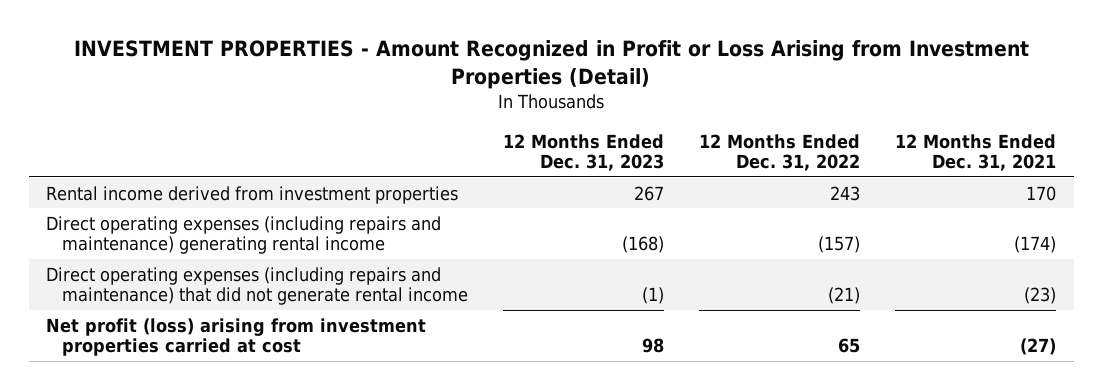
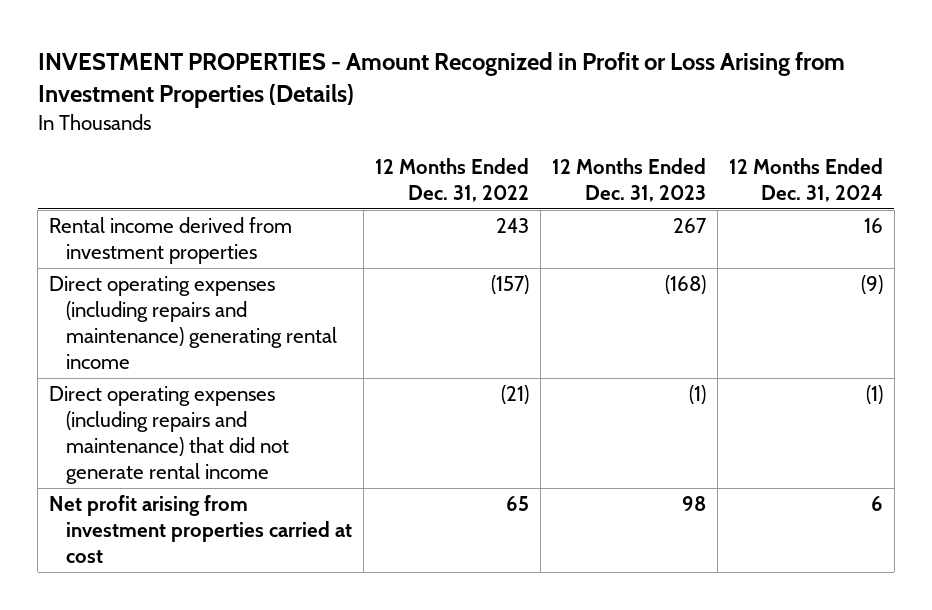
- INVESTMENT PROPERTIES - Amount Recognized in Profit or Loss Arising from Investment Properties (Detail)
+ INVESTMENT PROPERTIES - Amount Recognized in Profit or Loss Arising from Investment Properties (Details)
- | 12 Months Ended Dec. 31, 2023 | 12 Months Ended Dec. 31, 2022 | 12 Months Ended Dec. 31, 2021
+ | 12 Months Ended Dec. 31, 2022 | 12 Months Ended Dec. 31, 2023 | 12 Months Ended Dec. 31, 2024
- Net profit (loss) arising from investment properties carried at cost | 98 | 65 | (27)
+ Net profit arising from investment properties carried at cost | 65 | 98 | 6

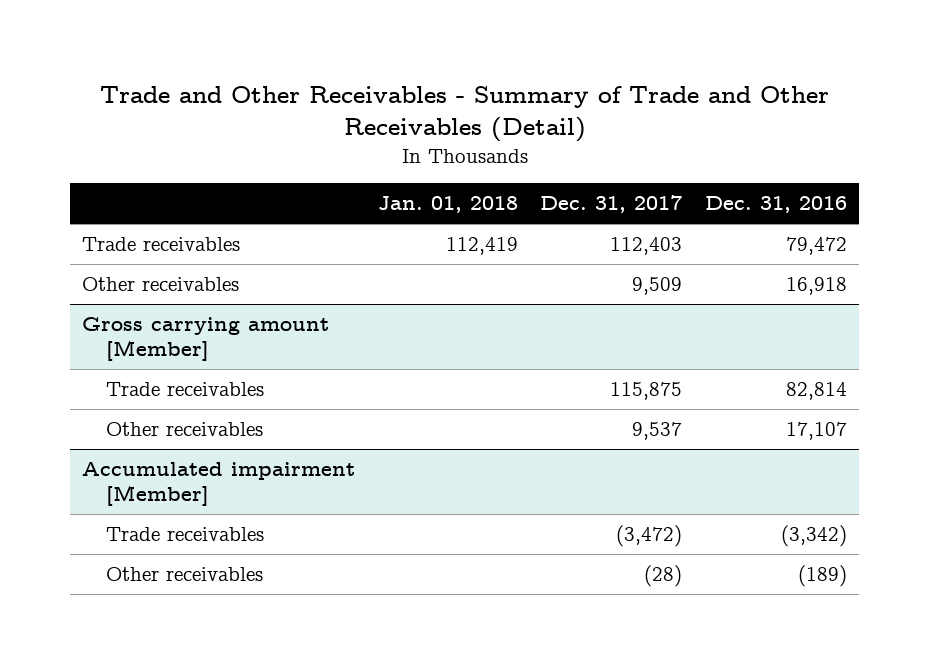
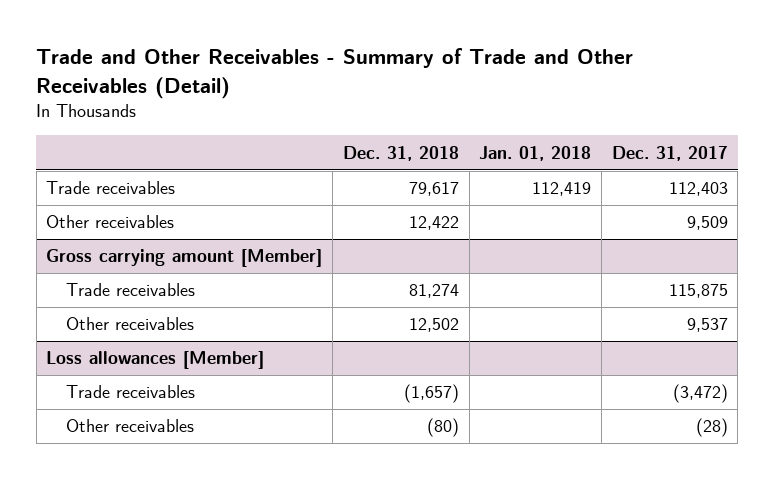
- | Jan. 01, 2018 | Dec. 31, 2017 | Dec. 31, 2016
+ | Dec. 31, 2018 | Jan. 01, 2018 | Dec. 31, 2017
- Accumulated impairment [Member]
+ Loss allowances [Member]

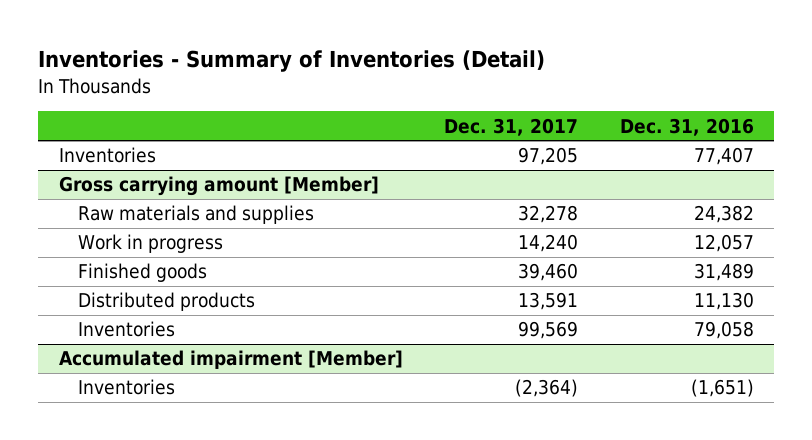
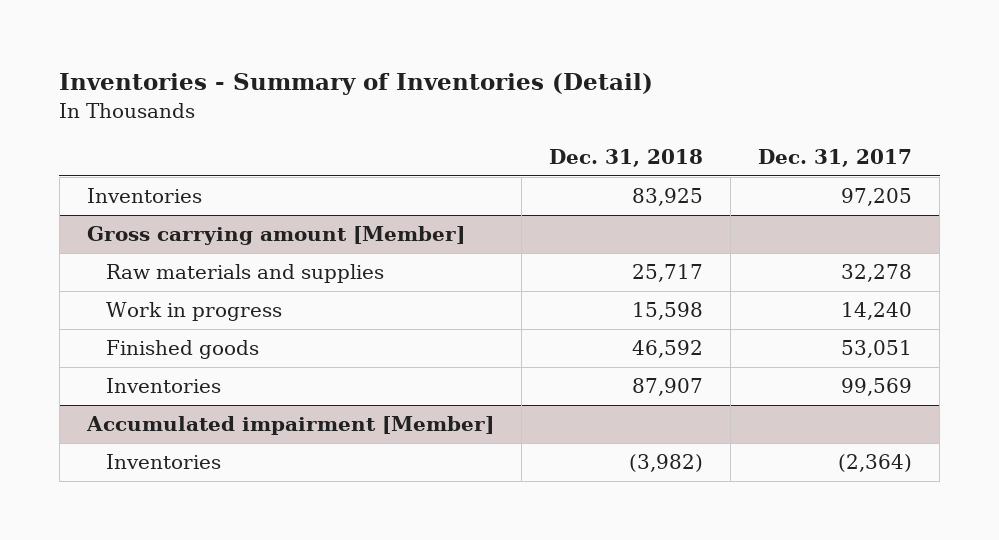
- | Dec. 31, 2017 | Dec. 31, 2016
+ | Dec. 31, 2018 | Dec. 31, 2017
@ Gross carrying amount [Member]
- Finished goods | 39,460 | 31,489
- Distributed products | 13,591 | 11,130
+ Finished goods | 46,592 | 53,051

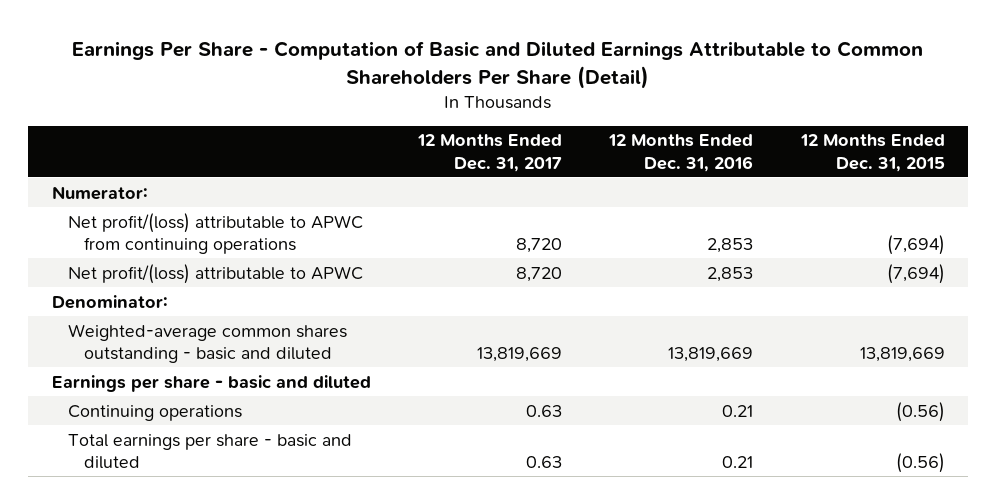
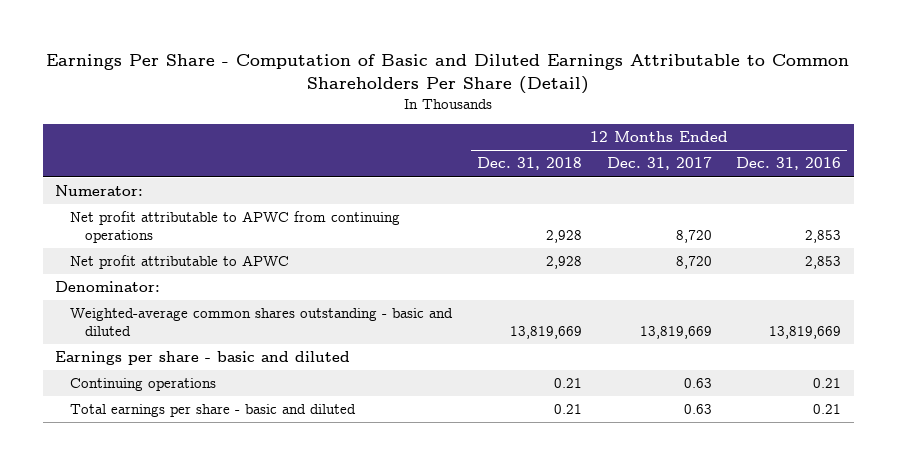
- | 12 Months Ended Dec. 31, 2017 | 12 Months Ended Dec. 31, 2016 | 12 Months Ended Dec. 31, 2015
+ | 12 Months Ended Dec. 31, 2018 | 12 Months Ended Dec. 31, 2017 | 12 Months Ended Dec. 31, 2016
- Net profit/(loss) attributable to APWC from continuing operations | 8,720 | 2,853 | (7,694)
- Net profit/(loss) attributable to APWC | 8,720 | 2,853 | (7,694)
+ Net profit attributable to APWC from continuing operations | 2,928 | 8,720 | 2,853
+ Net profit attributable to APWC | 2,928 | 8,720 | 2,853

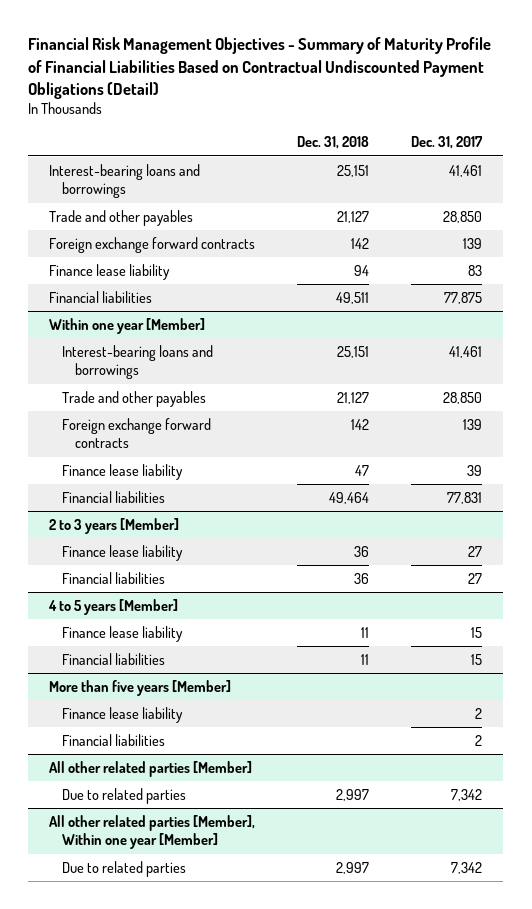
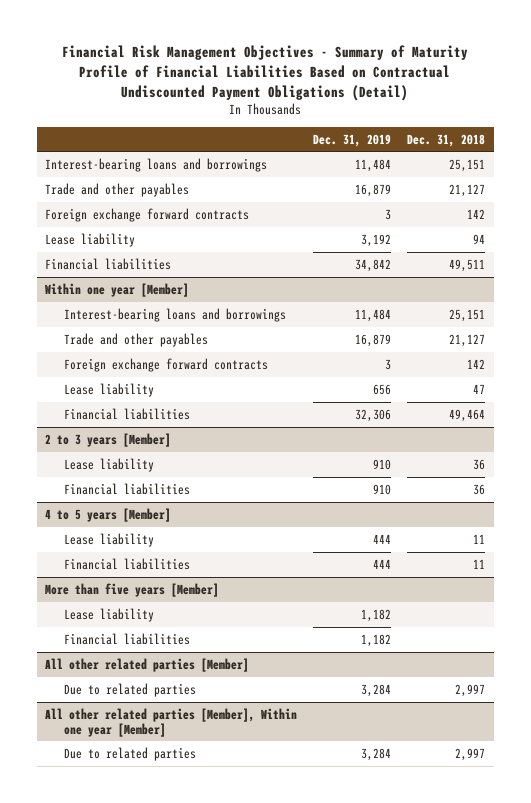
- | Dec. 31, 2018 | Dec. 31, 2017
+ | Dec. 31, 2019 | Dec. 31, 2018
- Finance lease liability | 94 | 83
+ Lease liability | 3,192 | 94
@ Within one year [Member]
- Finance lease liability | 47 | 39
+ Lease liability | 656 | 47
@ 2 to 3 years [Member]
- Finance lease liability | 36 | 27
+ Lease liability | 910 | 36
@ 4 to 5 years [Member]
- Finance lease liability | 11 | 15
+ Lease liability | 444 | 11
@ More than five years [Member]
- Finance lease liability | | 2
+ Lease liability | 1,182 |

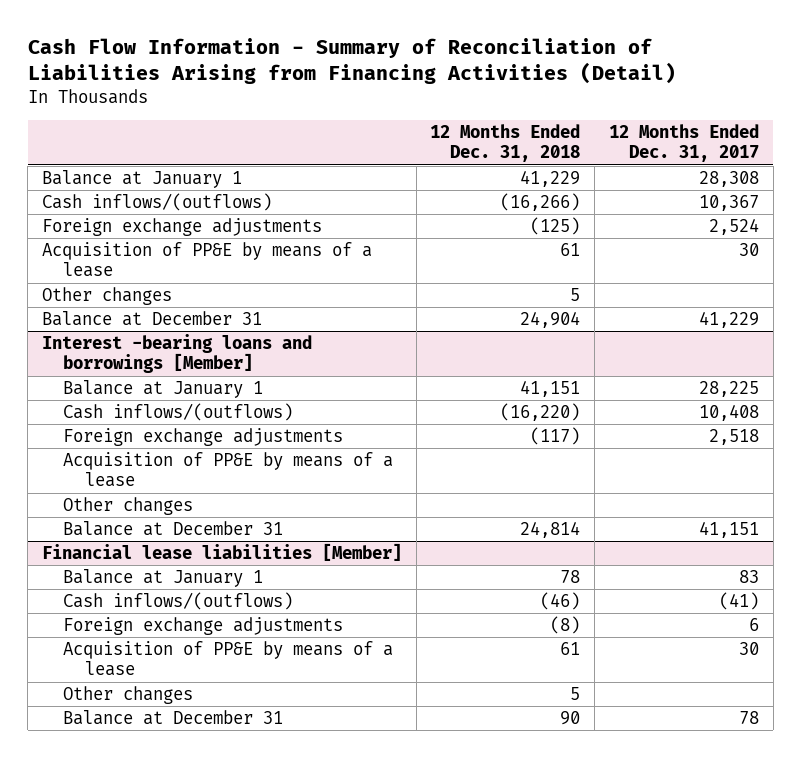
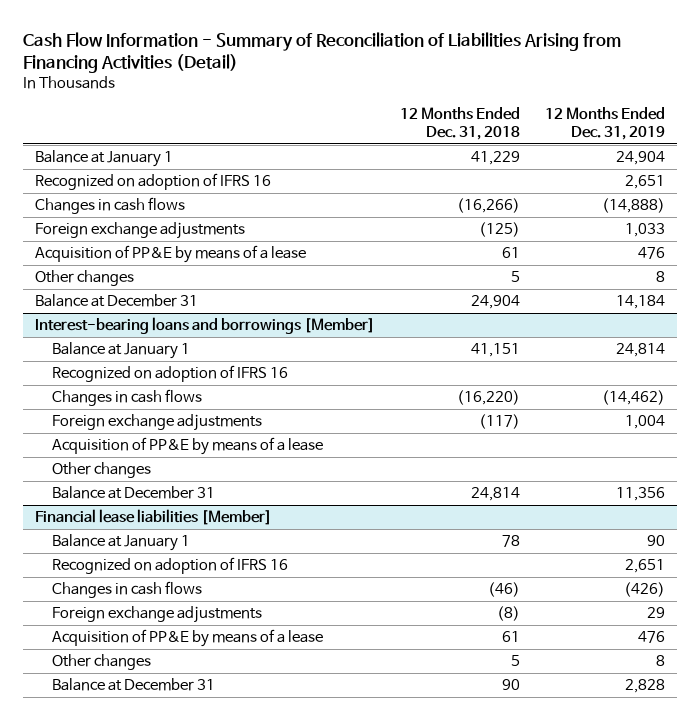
- | 12 Months Ended Dec. 31, 2018 | 12 Months Ended Dec. 31, 2017
+ | 12 Months Ended Dec. 31, 2018 | 12 Months Ended Dec. 31, 2019
- Cash inflows/(outflows) | (16,266) | 10,367
+ Recognized on adoption of IFRS 16 | | 2,651
+ Changes in cash flows | (16,266) | (14,888)
- Interest -bearing loans and borrowings [Member]
+ Interest-bearing loans and borrowings [Member]
- Cash inflows/(outflows) | (16,220) | 10,408
+ Recognized on adoption of IFRS 16
+ Changes in cash flows | (16,220) | (14,462)
@ Financial lease liabilities [Member]
- Cash inflows/(outflows) | (46) | (41)
+ Recognized on adoption of IFRS 16 | | 2,651
+ Changes in cash flows | (46) | (426)

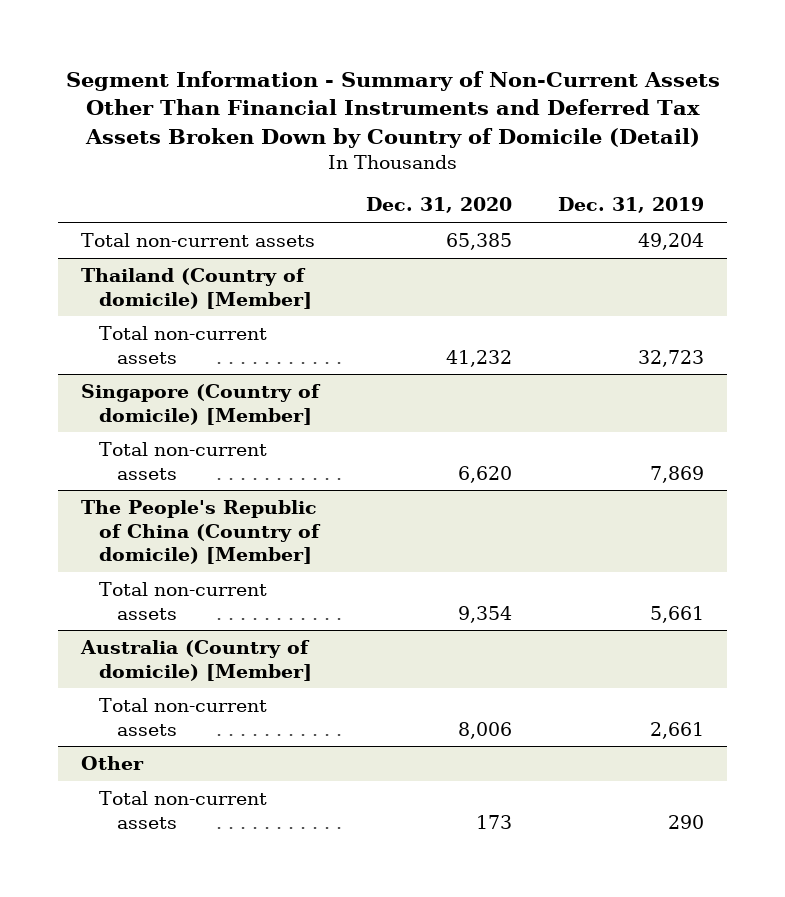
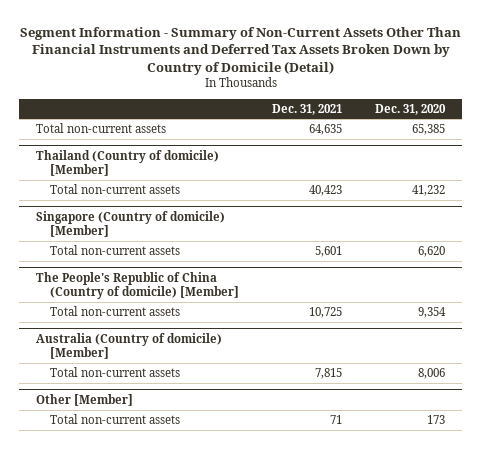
- | Dec. 31, 2020 | Dec. 31, 2019
+ | Dec. 31, 2021 | Dec. 31, 2020
- Other
+ Other [Member]

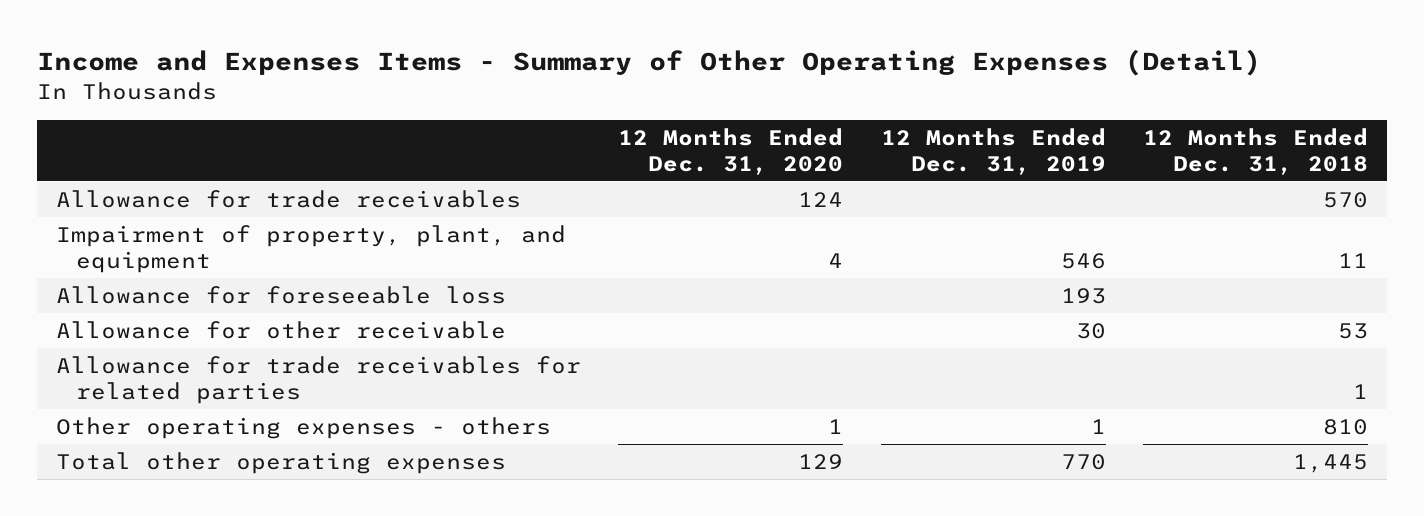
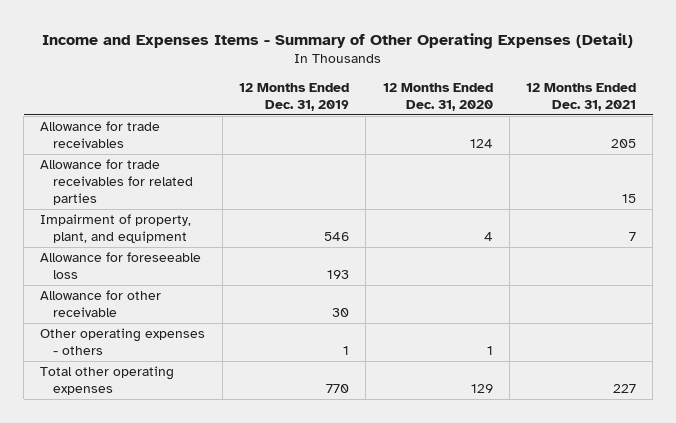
- | 12 Months Ended Dec. 31, 2020 | 12 Months Ended Dec. 31, 2019 | 12 Months Ended Dec. 31, 2018
+ | 12 Months Ended Dec. 31, 2019 | 12 Months Ended Dec. 31, 2020 | 12 Months Ended Dec. 31, 2021
moved up: Allowance for trade receivables for related parties | | | 15

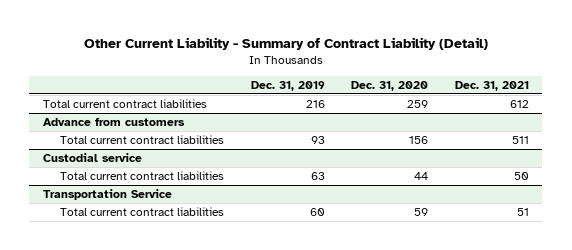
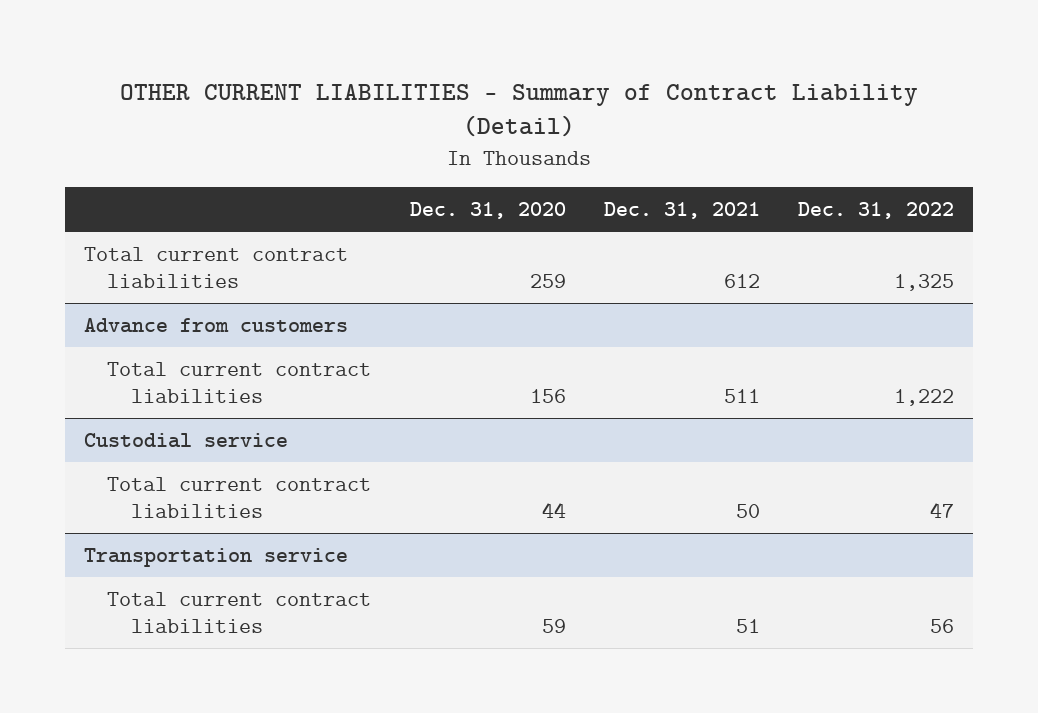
- Other Current Liability - Summary of Contract Liability (Detail)
+ OTHER CURRENT LIABILITIES - Summary of Contract Liability (Detail)
- | Dec. 31, 2019 | Dec. 31, 2020 | Dec. 31, 2021
+ | Dec. 31, 2020 | Dec. 31, 2021 | Dec. 31, 2022
- Transportation Service
+ Transportation service

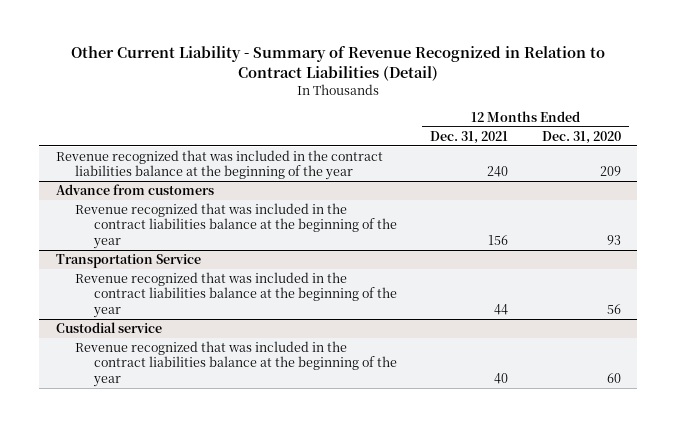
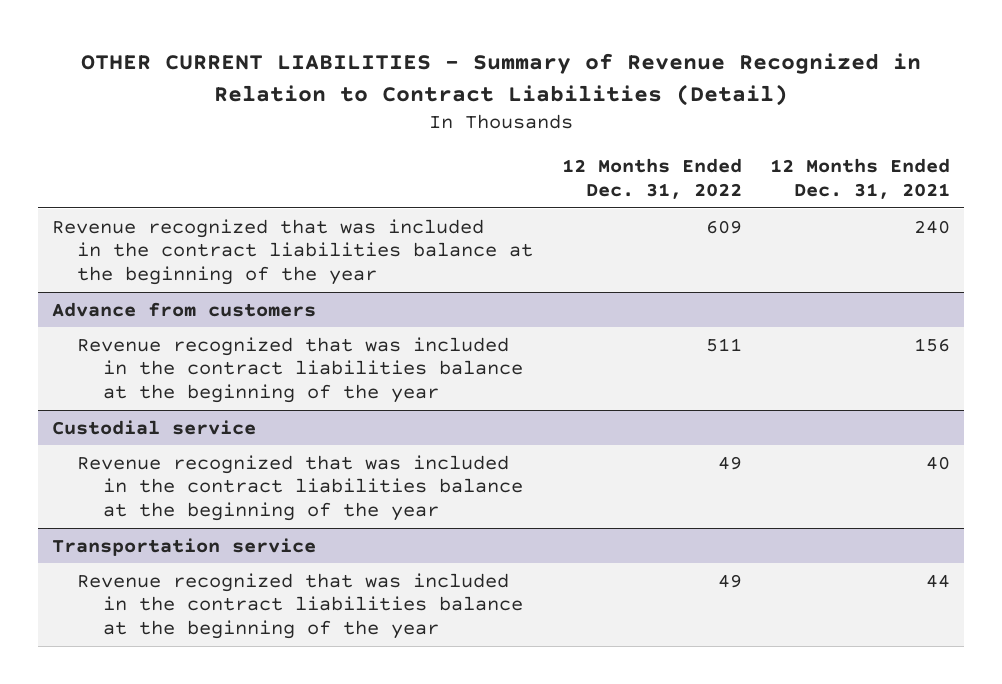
- Other Current Liability - Summary of Revenue Recognized in Relation to Contract Liabilities (Detail)
+ OTHER CURRENT LIABILITIES - Summary of Revenue Recognized in Relation to Contract Liabilities (Detail)
- | 12 Months Ended Dec. 31, 2021 | 12 Months Ended Dec. 31, 2020
+ | 12 Months Ended Dec. 31, 2022 | 12 Months Ended Dec. 31, 2021
- Transportation Service
- Revenue recognized that was included in the contract liabilities balance at the beginning of the year | 44 | 56
+ Transportation service
+ Revenue recognized that was included in the contract liabilities balance at the beginning of the year | 49 | 44

